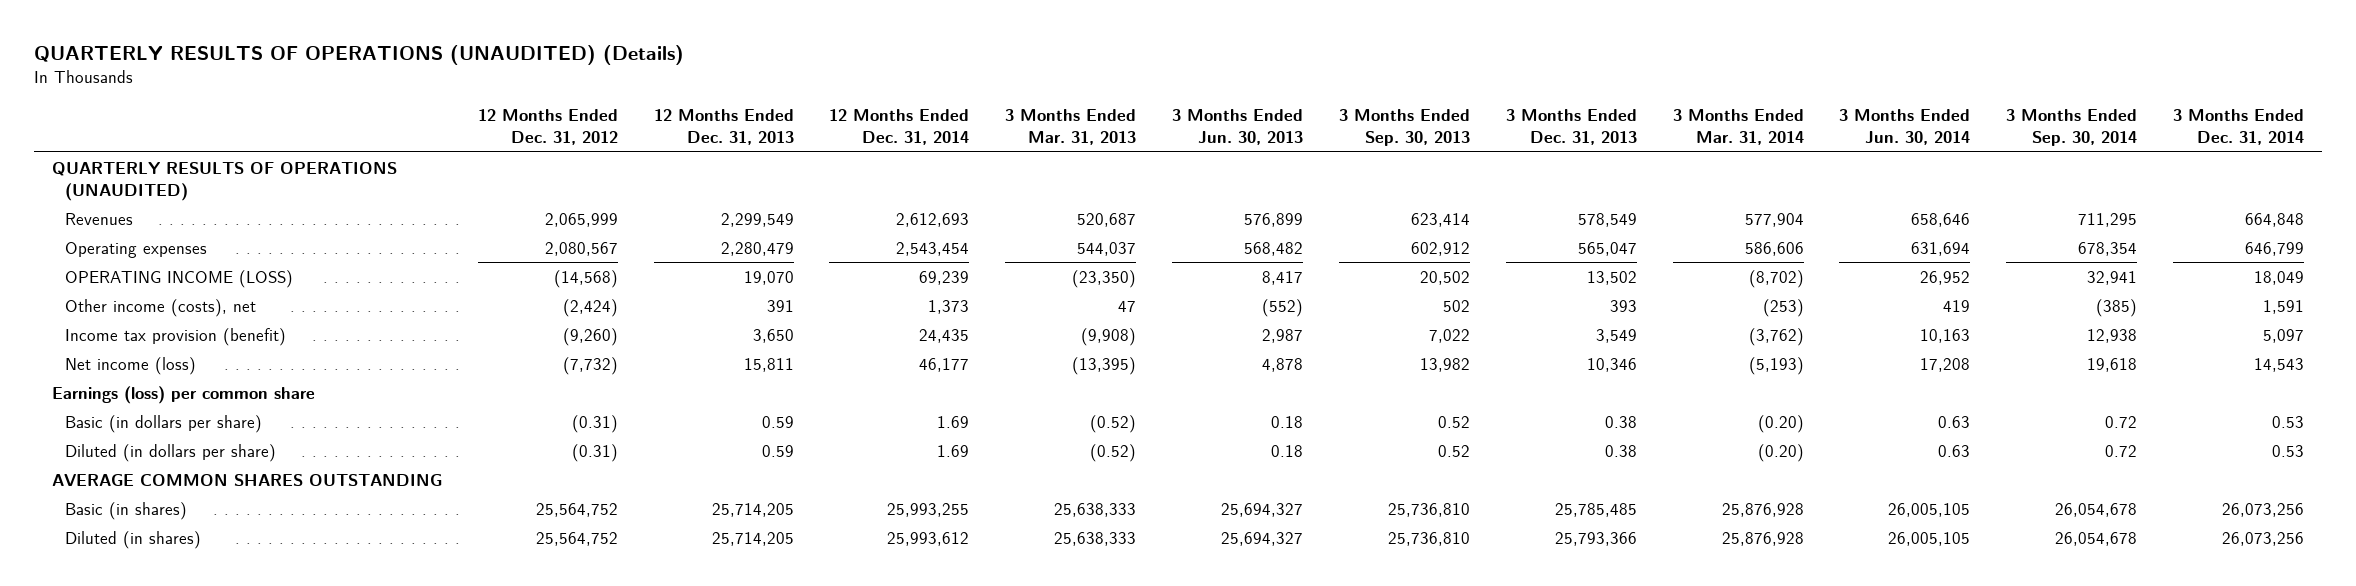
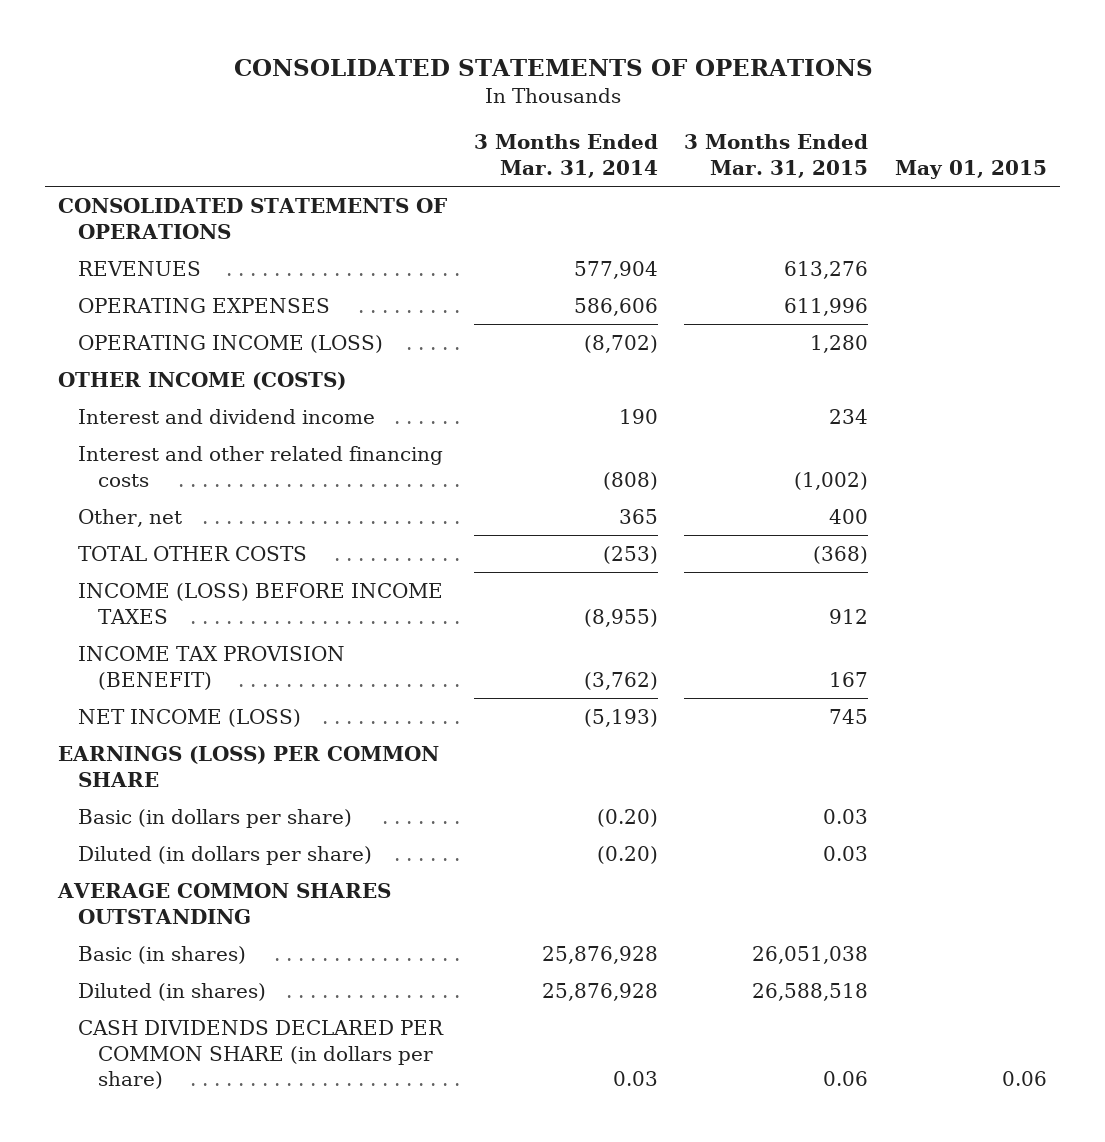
- QUARTERLY RESULTS OF OPERATIONS (UNAUDITED) (Details)
+ CONSOLIDATED STATEMENTS OF OPERATIONS
- | 12 Months Ended Dec. 31, 2012 | 12 Months Ended Dec. 31, 2013 | 12 Months Ended Dec. 31, 2014 | 3 Months Ended Mar. 31, 2013 | 3 Months Ended Jun. 30, 2013 | 3 Months Ended Sep. 30, 2013 | 3 Months Ended Dec. 31, 2013 | 3 Months Ended Mar. 31, 2014 | 3 Months Ended Jun. 30, 2014 | 3 Months Ended Sep. 30, 2014 | 3 Months Ended Dec. 31, 2014
+ | 3 Months Ended Mar. 31, 2014 | 3 Months Ended Mar. 31, 2015 | May 01, 2015
- QUARTERLY RESULTS OF OPERATIONS (UNAUDITED)
- Revenues | 2,065,999 | 2,299,549 | 2,612,693 | 520,687 | 576,899 | 623,414 | 578,549 | 577,904 | 658,646 | 711,295 | 664,848
- Operating expenses | 2,080,567 | 2,280,479 | 2,543,454 | 544,037 | 568,482 | 602,912 | 565,047 | 586,606 | 631,694 | 678,354 | 646,799
+ CONSOLIDATED STATEMENTS OF OPERATIONS
+ REVENUES | 577,904 | 613,276 |
+ OPERATING EXPENSES | 586,606 | 611,996 |
- Other income (costs), net | (2,424) | 391 | 1,373 | 47 | (552) | 502 | 393 | (253) | 419 | (385) | 1,591
- Income tax provision (benefit) | (9,260) | 3,650 | 24,435 | (9,908) | 2,987 | 7,022 | 3,549 | (3,762) | 10,163 | 12,938 | 5,097
- Net income (loss) | (7,732) | 15,811 | 46,177 | (13,395) | 4,878 | 13,982 | 10,346 | (5,193) | 17,208 | 19,618 | 14,543
- Earnings (loss) per common share
+ OTHER INCOME (COSTS)
+ Interest and dividend income | 190 | 234 |
+ Interest and other related financing costs | (808) | (1,002) |
+ Other, net | 365 | 400 |
+ TOTAL OTHER COSTS | (253) | (368) |
+ INCOME (LOSS) BEFORE INCOME TAXES | (8,955) | 912 |
+ INCOME TAX PROVISION (BENEFIT) | (3,762) | 167 |
+ NET INCOME (LOSS) | (5,193) | 745 |
+ EARNINGS (LOSS) PER COMMON SHARE
+ CASH DIVIDENDS DECLARED PER COMMON SHARE (in dollars per share) | 0.03 | 0.06 | 0.06

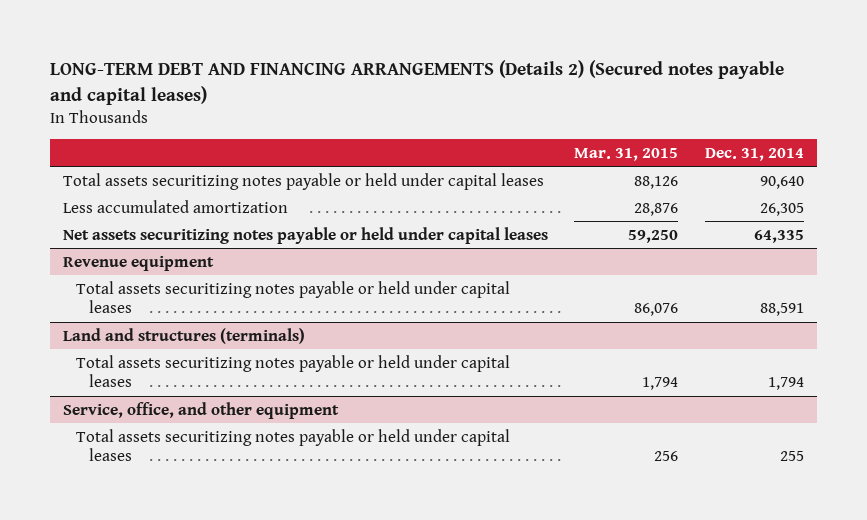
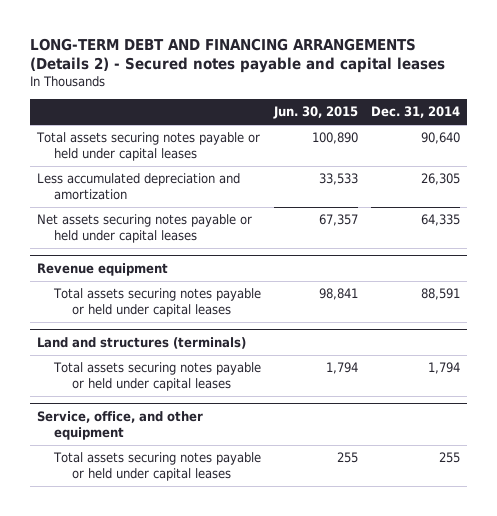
- LONG-TERM DEBT AND FINANCING ARRANGEMENTS (Details 2) (Secured notes payable and capital leases)
+ LONG-TERM DEBT AND FINANCING ARRANGEMENTS (Details 2) - Secured notes payable and capital leases
- | Mar. 31, 2015 | Dec. 31, 2014
+ | Jun. 30, 2015 | Dec. 31, 2014
- Total assets securitizing notes payable or held under capital leases | 88,126 | 90,640
- Less accumulated amortization | 28,876 | 26,305
- Net assets securitizing notes payable or held under capital leases | 59,250 | 64,335
+ Total assets securing notes payable or held under capital leases | 100,890 | 90,640
+ Less accumulated depreciation and amortization | 33,533 | 26,305
+ Net assets securing notes payable or held under capital leases | 67,357 | 64,335
@ Revenue equipment
- Total assets securitizing notes payable or held under capital leases | 86,076 | 88,591
+ Total assets securing notes payable or held under capital leases | 98,841 | 88,591
@ Land and structures (terminals)
- Total assets securitizing notes payable or held under capital leases | 1,794 | 1,794
+ Total assets securing notes payable or held under capital leases | 1,794 | 1,794
@ Service, office, and other equipment
- Total assets securitizing notes payable or held under capital leases | 256 | 255
+ Total assets securing notes payable or held under capital leases | 255 | 255

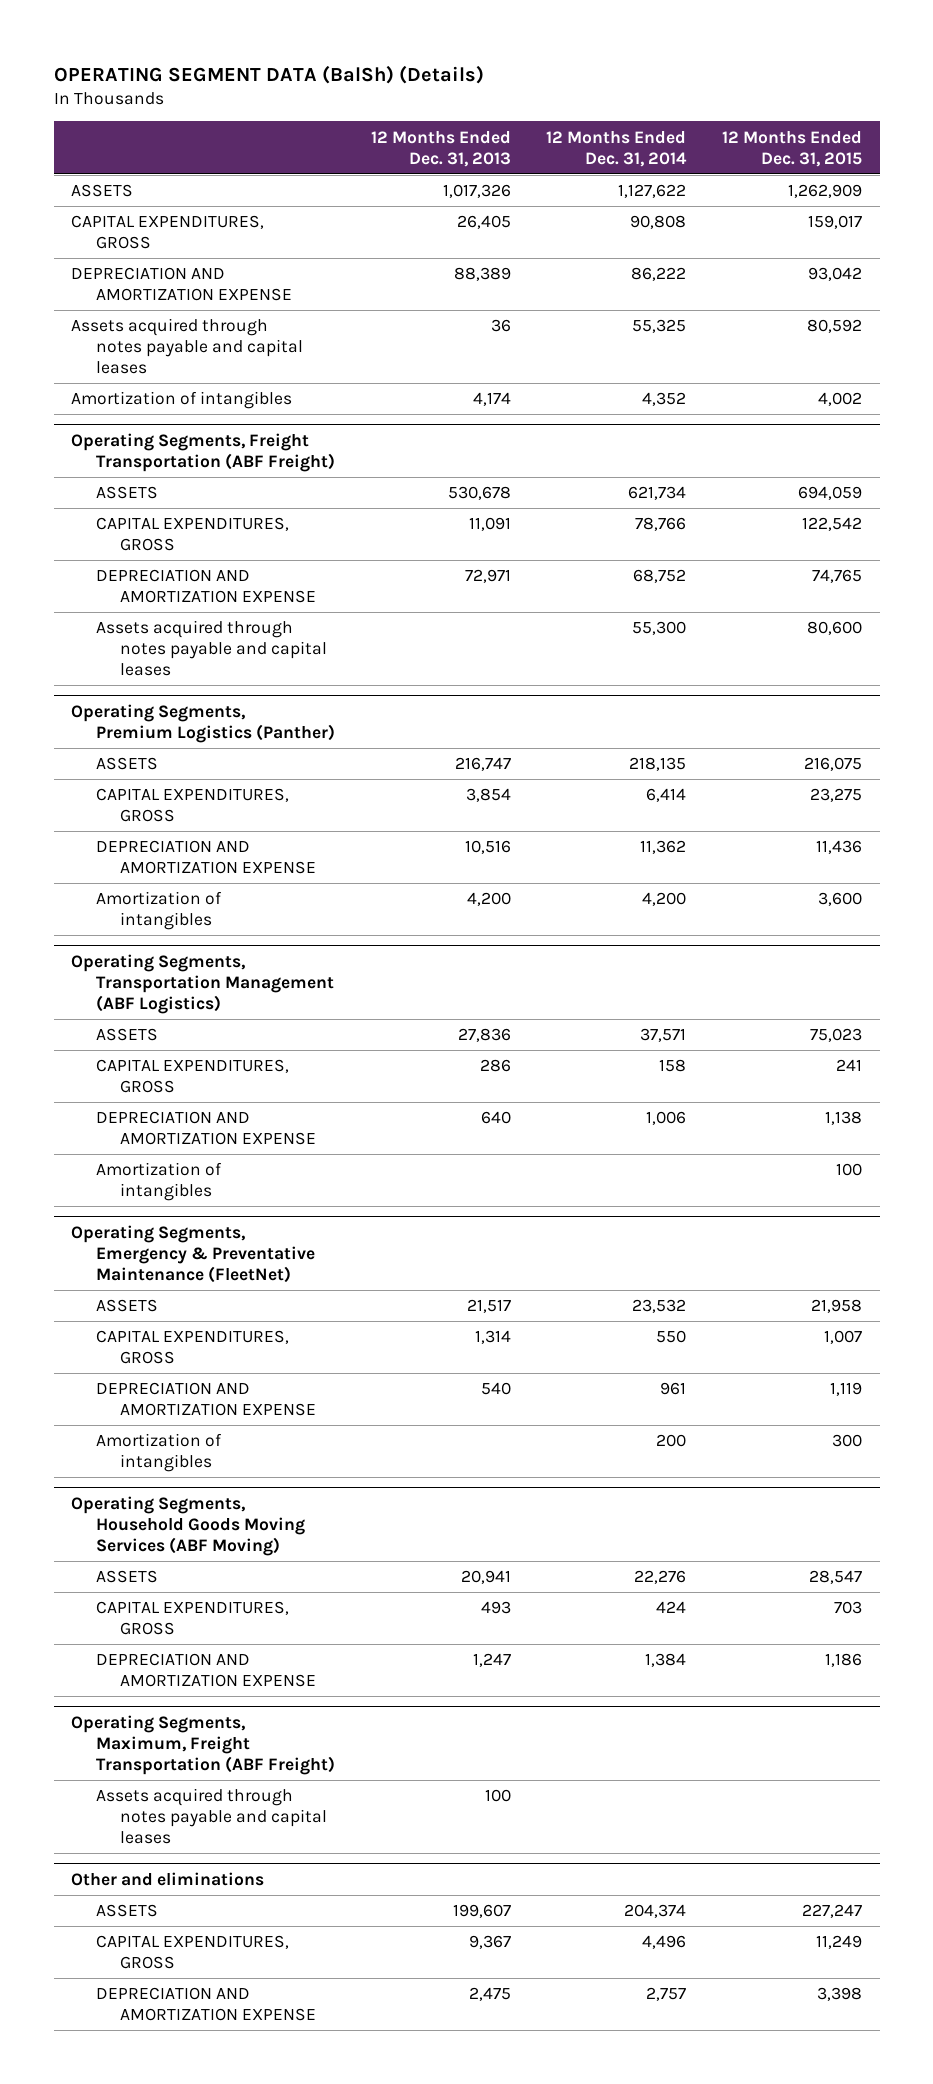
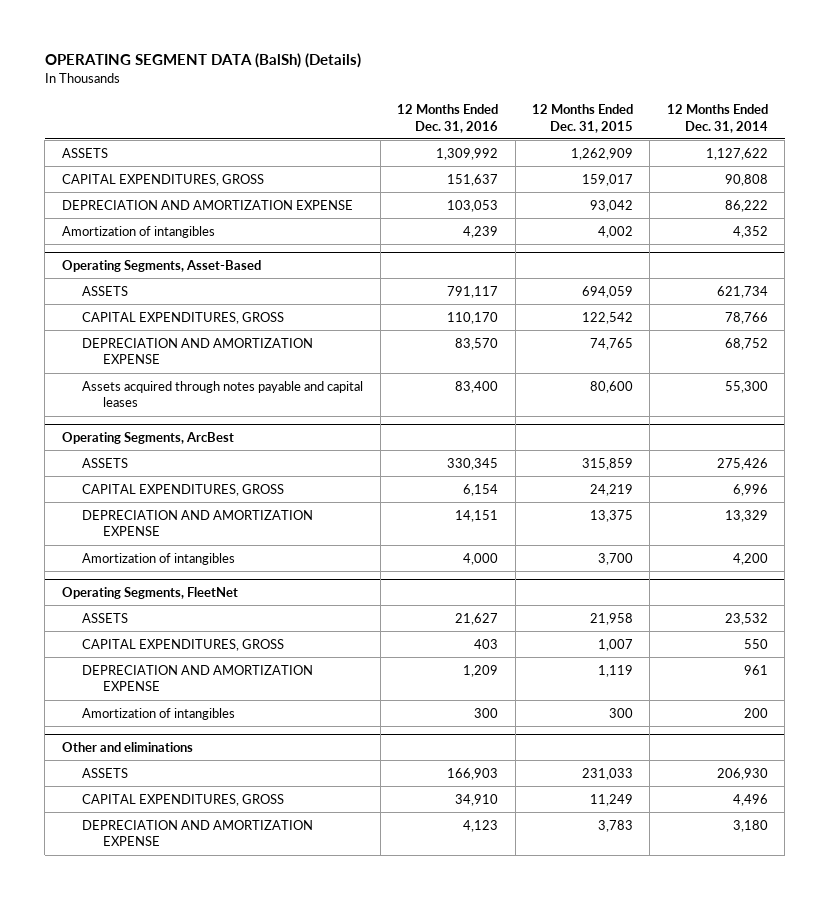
- | 12 Months Ended Dec. 31, 2013 | 12 Months Ended Dec. 31, 2014 | 12 Months Ended Dec. 31, 2015
+ | 12 Months Ended Dec. 31, 2016 | 12 Months Ended Dec. 31, 2015 | 12 Months Ended Dec. 31, 2014
- Assets acquired through notes payable and capital leases | 36 | 55,325 | 80,592
- Operating Segments, Freight Transportation (ABF Freight)
+ Operating Segments, Asset-Based
- Operating Segments, Premium Logistics (Panther)
- ASSETS | 216,747 | 218,135 | 216,075
- CAPITAL EXPENDITURES, GROSS | 3,854 | 6,414 | 23,275
- DEPRECIATION AND AMORTIZATION EXPENSE | 10,516 | 11,362 | 11,436
- Amortization of intangibles | 4,200 | 4,200 | 3,600
- Operating Segments, Transportation Management (ABF Logistics)
- ASSETS | 27,836 | 37,571 | 75,023
- CAPITAL EXPENDITURES, GROSS | 286 | 158 | 241
- DEPRECIATION AND AMORTIZATION EXPENSE | 640 | 1,006 | 1,138
- Amortization of intangibles | | | 100
- Operating Segments, Emergency & Preventative Maintenance (FleetNet)
+ Operating Segments, ArcBest
+ ASSETS | 330,345 | 315,859 | 275,426
+ CAPITAL EXPENDITURES, GROSS | 6,154 | 24,219 | 6,996
+ DEPRECIATION AND AMORTIZATION EXPENSE | 14,151 | 13,375 | 13,329
+ Amortization of intangibles | 4,000 | 3,700 | 4,200
+ Operating Segments, FleetNet
- Operating Segments, Household Goods Moving Services (ABF Moving)
- ASSETS | 20,941 | 22,276 | 28,547
- CAPITAL EXPENDITURES, GROSS | 493 | 424 | 703
- DEPRECIATION AND AMORTIZATION EXPENSE | 1,247 | 1,384 | 1,186
- Operating Segments, Maximum, Freight Transportation (ABF Freight)
- Assets acquired through notes payable and capital leases | 100 | |
@ Other and eliminations
- ASSETS | 199,607 | 204,374 | 227,247
+ ASSETS | 166,903 | 231,033 | 206,930
- DEPRECIATION AND AMORTIZATION EXPENSE | 2,475 | 2,757 | 3,398
+ DEPRECIATION AND AMORTIZATION EXPENSE | 4,123 | 3,783 | 3,180

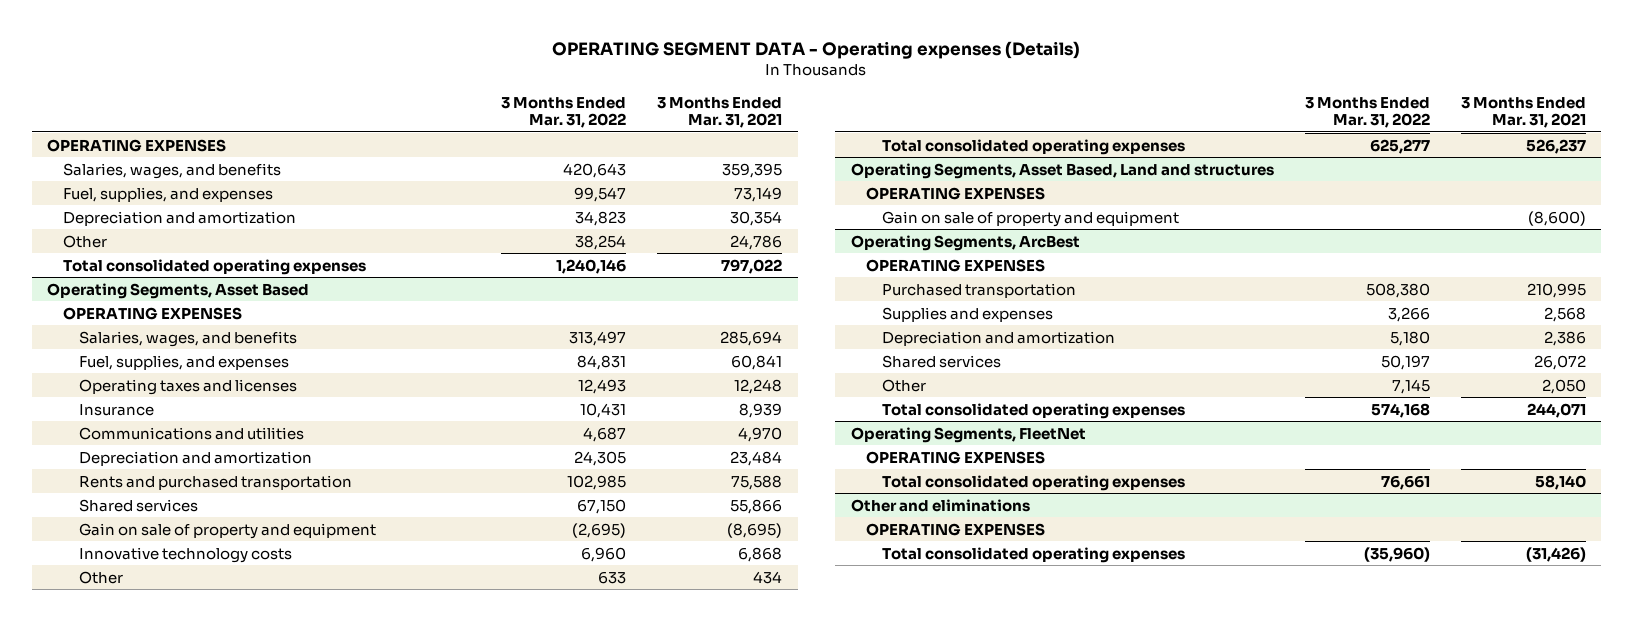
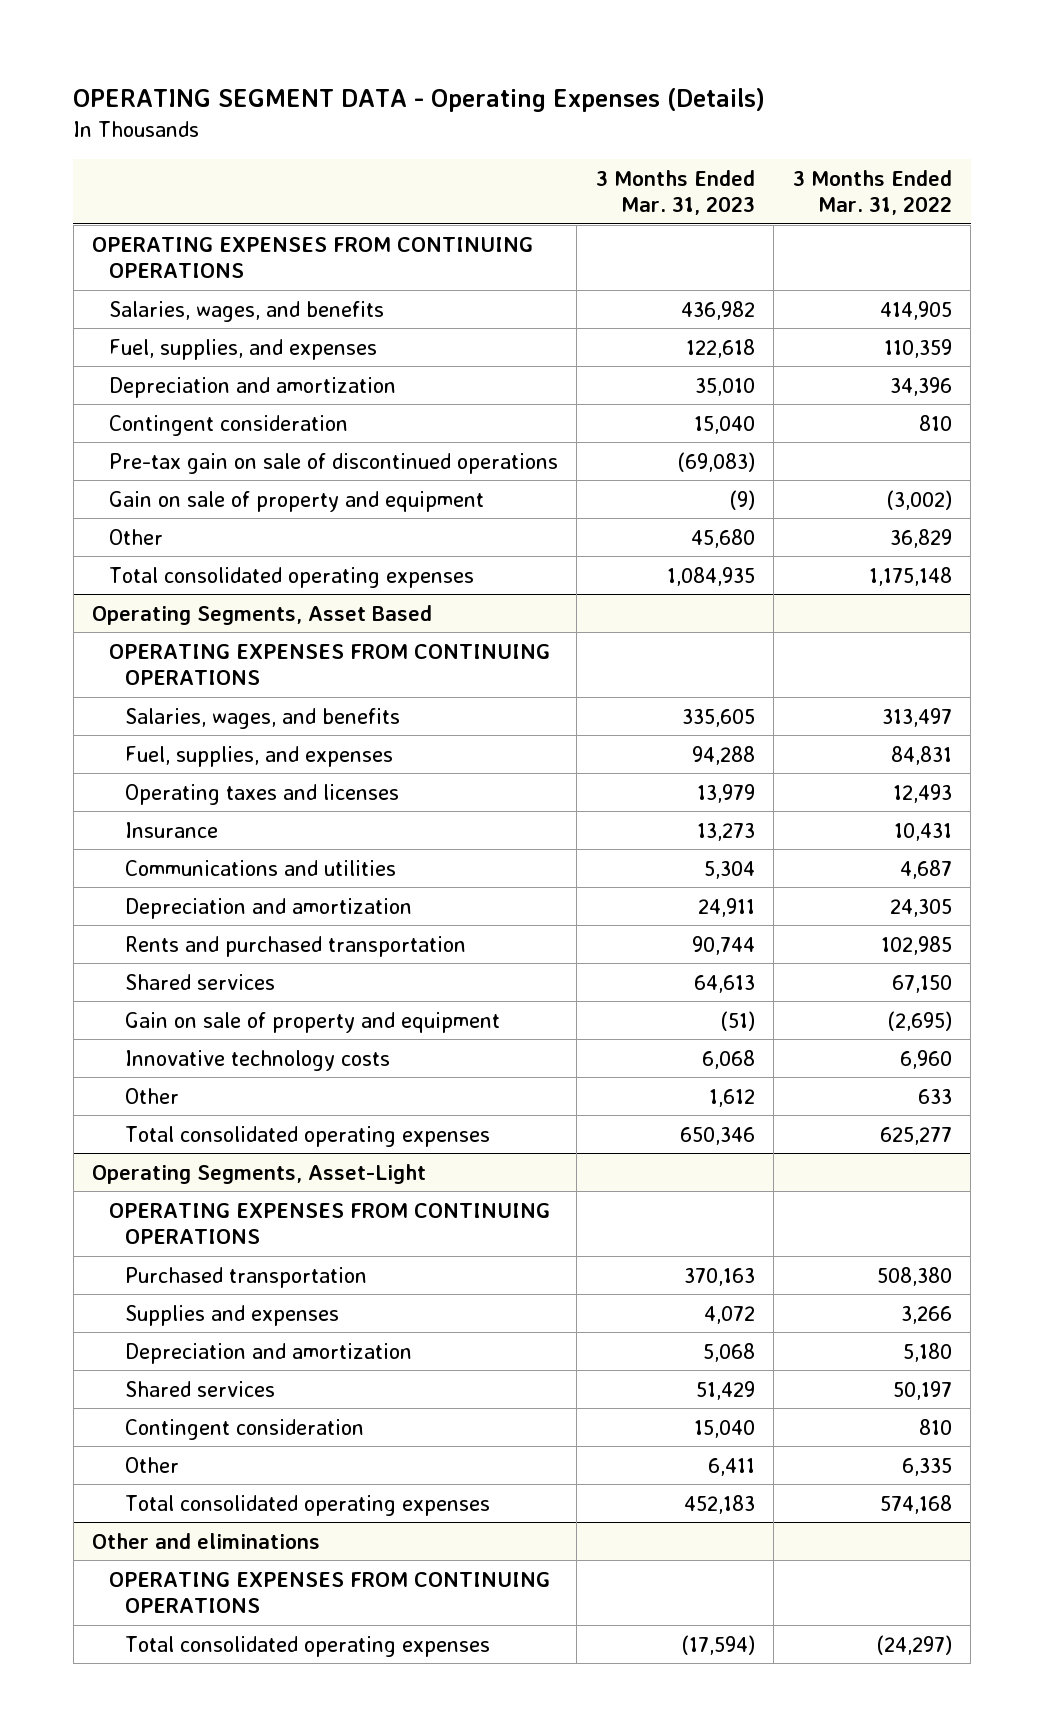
- OPERATING SEGMENT DATA - Operating expenses (Details)
+ OPERATING SEGMENT DATA - Operating Expenses (Details)
- | 3 Months Ended Mar. 31, 2022 | 3 Months Ended Mar. 31, 2021
+ | 3 Months Ended Mar. 31, 2023 | 3 Months Ended Mar. 31, 2022
- OPERATING EXPENSES
- Salaries, wages, and benefits | 420,643 | 359,395
- Fuel, supplies, and expenses | 99,547 | 73,149
- Depreciation and amortization | 34,823 | 30,354
- Other | 38,254 | 24,786
- Total consolidated operating expenses | 1,240,146 | 797,022
+ OPERATING EXPENSES FROM CONTINUING OPERATIONS
+ Salaries, wages, and benefits | 436,982 | 414,905
+ Fuel, supplies, and expenses | 122,618 | 110,359
+ Depreciation and amortization | 35,010 | 34,396
+ Contingent consideration | 15,040 | 810
+ Pre-tax gain on sale of discontinued operations | (69,083) |
+ Gain on sale of property and equipment | (9) | (3,002)
+ Other | 45,680 | 36,829
+ Total consolidated operating expenses | 1,084,935 | 1,175,148
@ Operating Segments, Asset Based
- OPERATING EXPENSES
+ OPERATING EXPENSES FROM CONTINUING OPERATIONS
- Operating Segments, Asset Based, Land and structures
- OPERATING EXPENSES
- Gain on sale of property and equipment | | (8,600)
- Operating Segments, ArcBest
- OPERATING EXPENSES
+ Operating Segments, Asset-Light
+ OPERATING EXPENSES FROM CONTINUING OPERATIONS
- Other | 7,145 | 2,050
+ Contingent consideration | 15,040 | 810
+ Other | 6,411 | 6,335
- Operating Segments, FleetNet
- OPERATING EXPENSES
- Total consolidated operating expenses | 76,661 | 58,140
@ Other and eliminations
- OPERATING EXPENSES
- Total consolidated operating expenses | (35,960) | (31,426)
+ OPERATING EXPENSES FROM CONTINUING OPERATIONS
+ Total consolidated operating expenses | (17,594) | (24,297)

